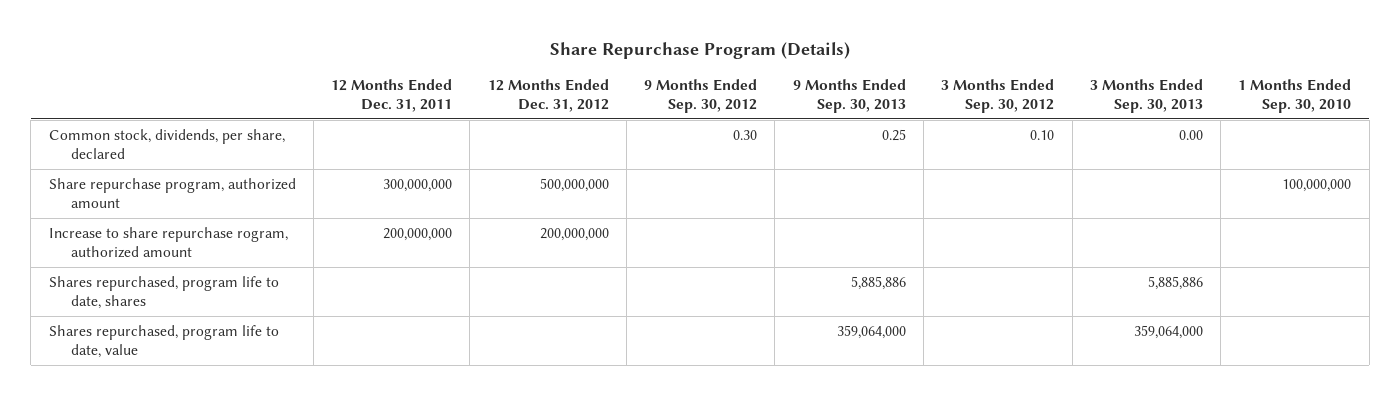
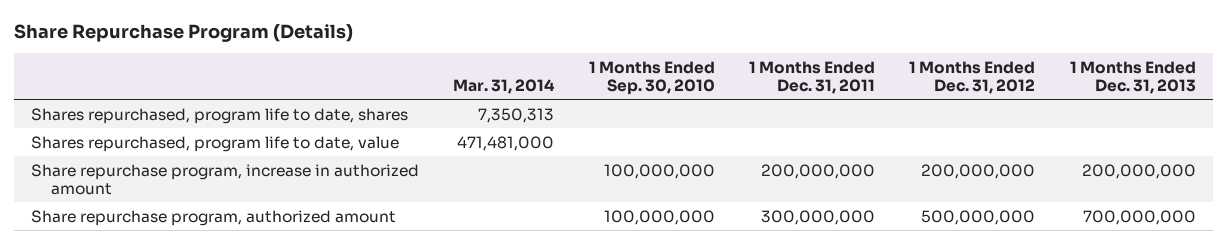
- | 12 Months Ended Dec. 31, 2011 | 12 Months Ended Dec. 31, 2012 | 9 Months Ended Sep. 30, 2012 | 9 Months Ended Sep. 30, 2013 | 3 Months Ended Sep. 30, 2012 | 3 Months Ended Sep. 30, 2013 | 1 Months Ended Sep. 30, 2010
+ | Mar. 31, 2014 | 1 Months Ended Sep. 30, 2010 | 1 Months Ended Dec. 31, 2011 | 1 Months Ended Dec. 31, 2012 | 1 Months Ended Dec. 31, 2013
- Common stock, dividends, per share, declared | | | 0.30 | 0.25 | 0.10 | 0.00 |
- Increase to share repurchase rogram, authorized amount | 200,000,000 | 200,000,000 | | | | |
+ Share repurchase program, increase in authorized amount | | 100,000,000 | 200,000,000 | 200,000,000 | 200,000,000
moved down: Share repurchase program, authorized amount | | 100,000,000 | 300,000,000 | 500,000,000 | 700,000,000

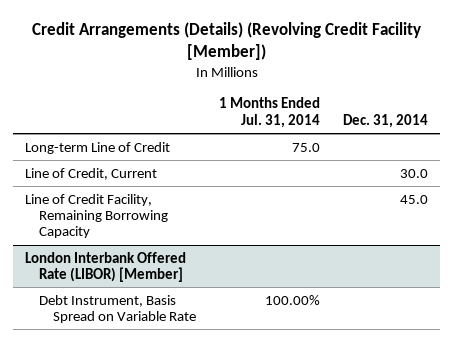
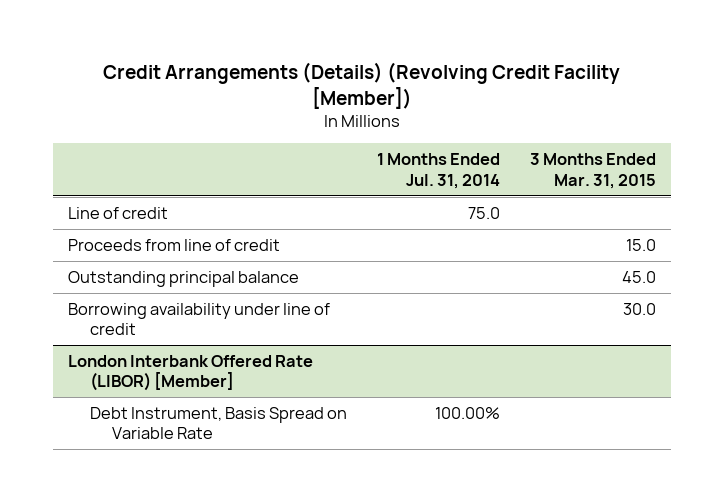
- | 1 Months Ended Jul. 31, 2014 | Dec. 31, 2014
+ | 1 Months Ended Jul. 31, 2014 | 3 Months Ended Mar. 31, 2015
- Long-term Line of Credit | 75.0 |
- Line of Credit, Current | | 30.0
- Line of Credit Facility, Remaining Borrowing Capacity | | 45.0
+ Line of credit | 75.0 |
+ Proceeds from line of credit | | 15.0
+ Outstanding principal balance | | 45.0
+ Borrowing availability under line of credit | | 30.0

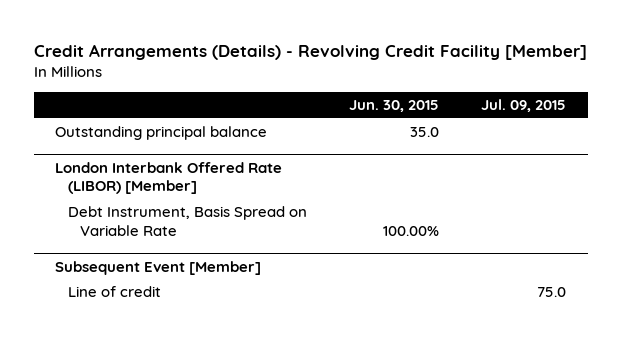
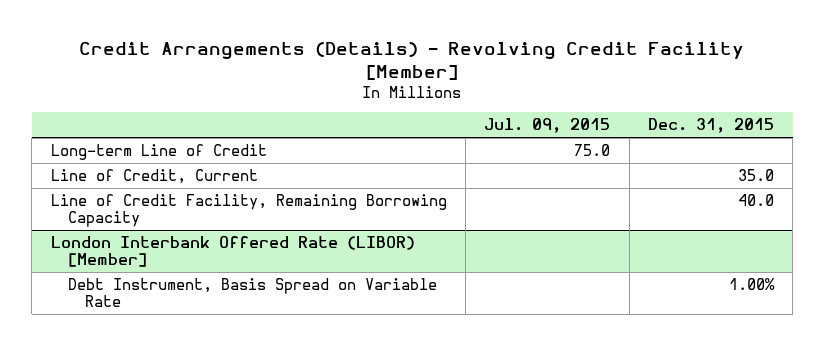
- | Jun. 30, 2015 | Jul. 09, 2015
+ | Jul. 09, 2015 | Dec. 31, 2015
- Outstanding principal balance | 35.0 |
+ Long-term Line of Credit | 75.0 |
+ Line of Credit, Current | | 35.0
+ Line of Credit Facility, Remaining Borrowing Capacity | | 40.0
- Subsequent Event [Member]
- Line of credit | | 75.0

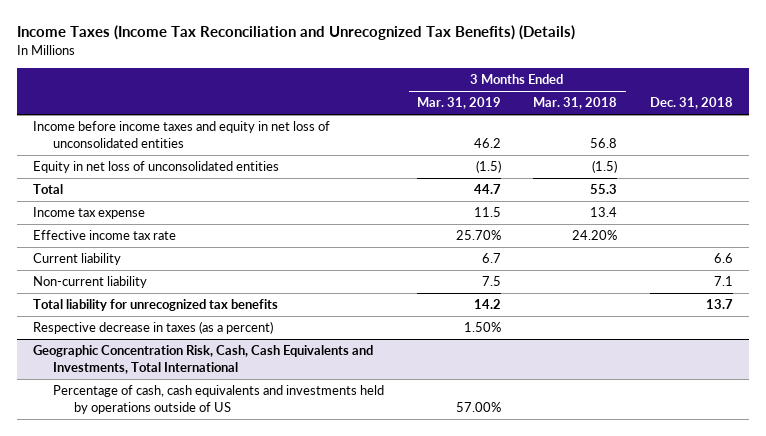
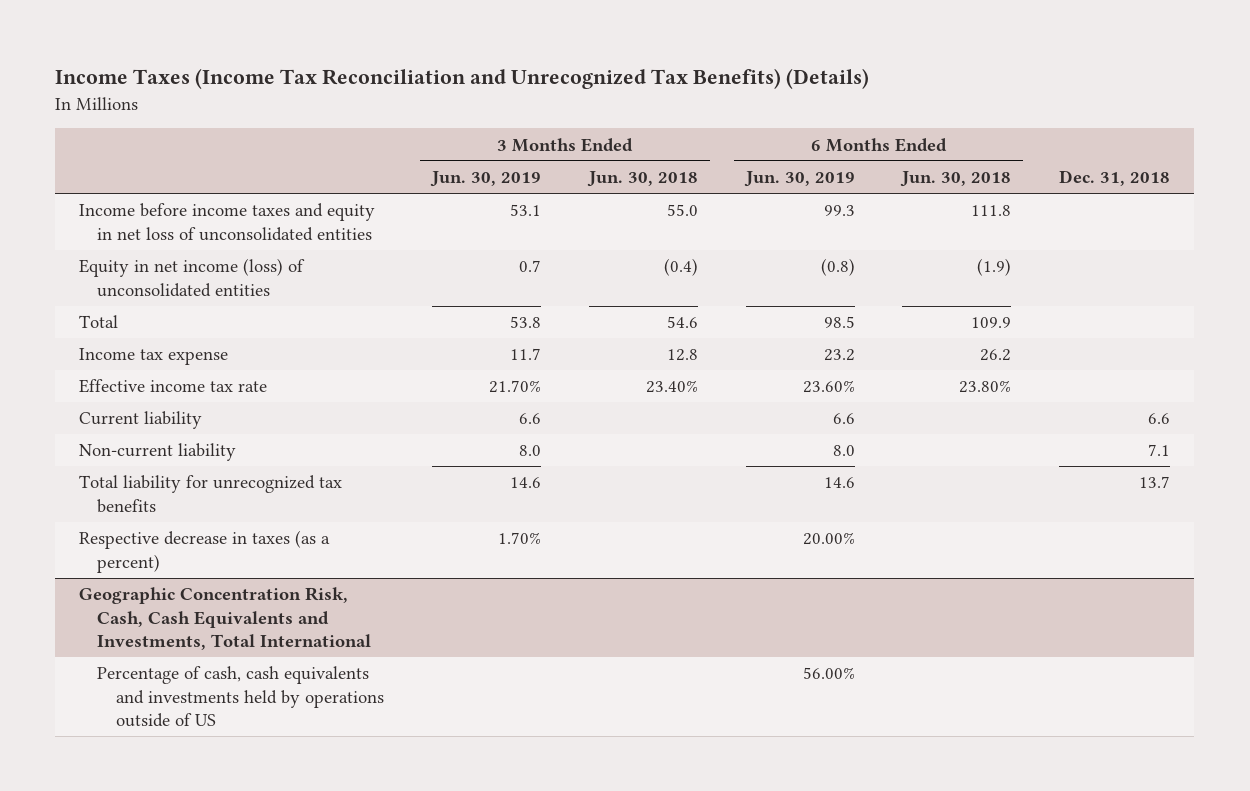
- | 3 Months Ended Mar. 31, 2019 | 3 Months Ended Mar. 31, 2018 | Dec. 31, 2018
+ | 3 Months Ended Jun. 30, 2019 | 3 Months Ended Jun. 30, 2018 | 6 Months Ended Jun. 30, 2019 | 6 Months Ended Jun. 30, 2018 | Dec. 31, 2018
- Equity in net loss of unconsolidated entities | (1.5) | (1.5) |
+ Equity in net income (loss) of unconsolidated entities | 0.7 | (0.4) | (0.8) | (1.9) |

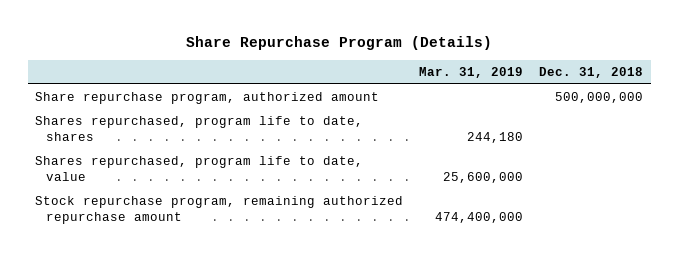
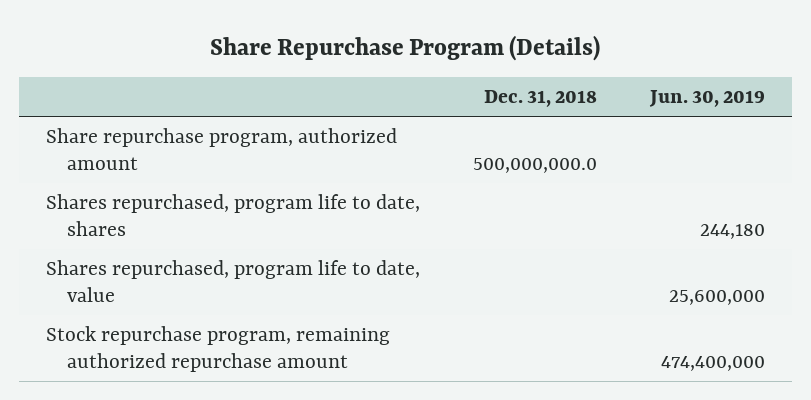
- | Mar. 31, 2019 | Dec. 31, 2018
+ | Dec. 31, 2018 | Jun. 30, 2019
- Share repurchase program, authorized amount | | 500,000,000
+ Share repurchase program, authorized amount | 500,000,000.0 |

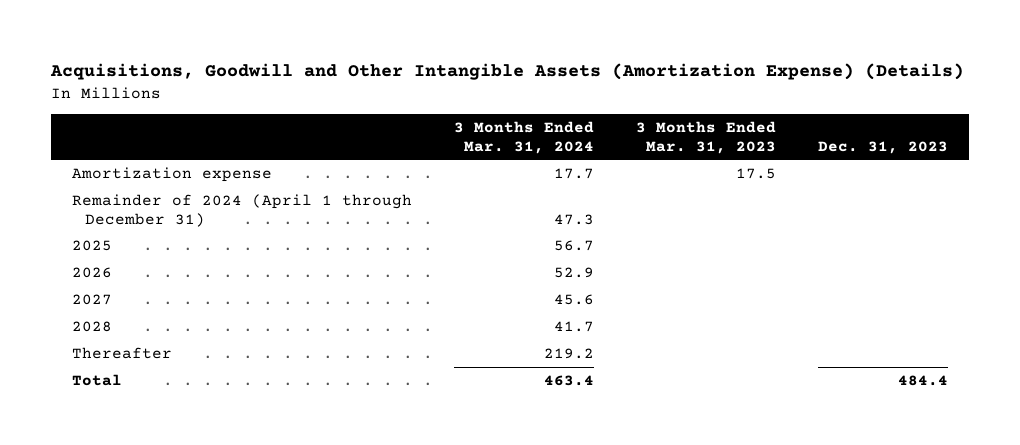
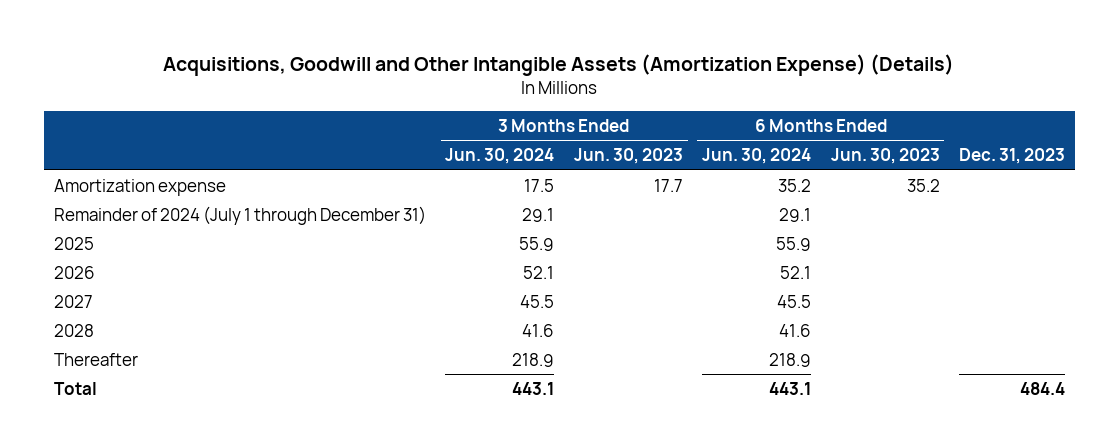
- | 3 Months Ended Mar. 31, 2024 | 3 Months Ended Mar. 31, 2023 | Dec. 31, 2023
+ | 3 Months Ended Jun. 30, 2024 | 3 Months Ended Jun. 30, 2023 | 6 Months Ended Jun. 30, 2024 | 6 Months Ended Jun. 30, 2023 | Dec. 31, 2023
- Remainder of 2024 (April 1 through December 31) | 47.3 | |
+ Remainder of 2024 (July 1 through December 31) | 29.1 | | 29.1 | |

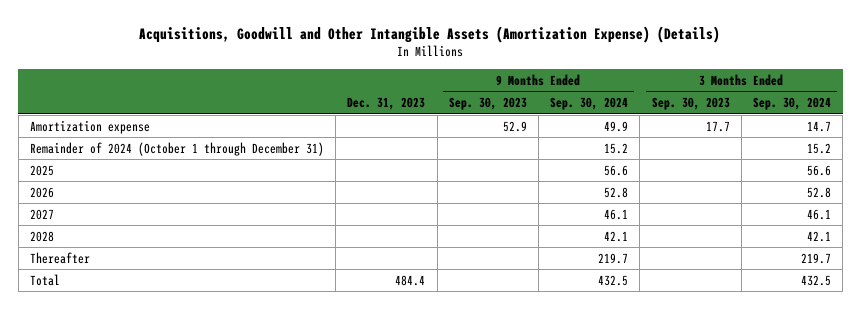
- | 3 Months Ended Jun. 30, 2024 | 3 Months Ended Jun. 30, 2023 | 6 Months Ended Jun. 30, 2024 | 6 Months Ended Jun. 30, 2023 | Dec. 31, 2023
+ | Dec. 31, 2023 | 9 Months Ended Sep. 30, 2023 | 9 Months Ended Sep. 30, 2024 | 3 Months Ended Sep. 30, 2023 | 3 Months Ended Sep. 30, 2024
- Remainder of 2024 (July 1 through December 31) | 29.1 | | 29.1 | |
+ Remainder of 2024 (October 1 through December 31) | | | 15.2 | | 15.2

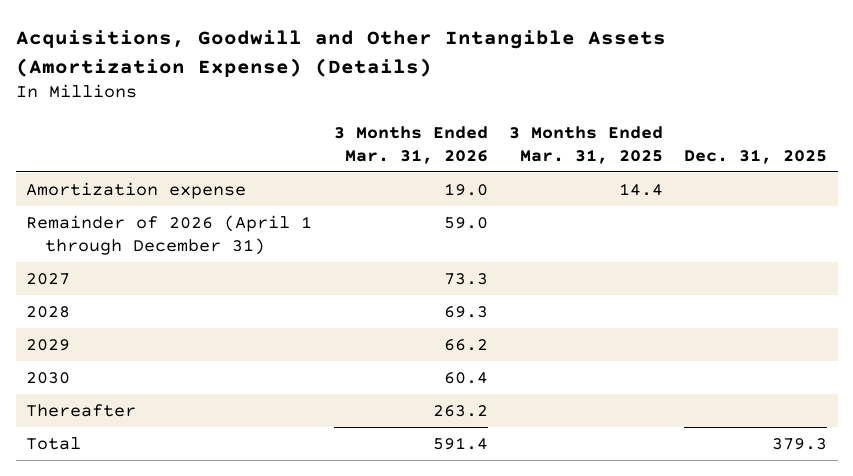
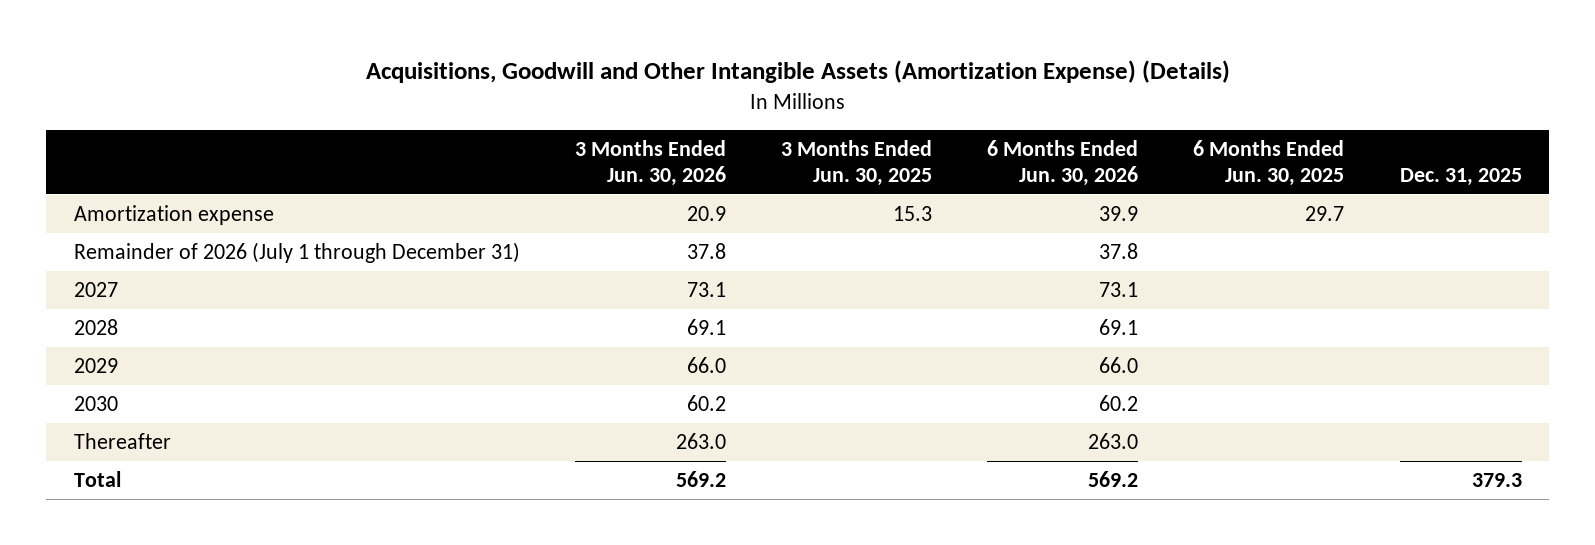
- | 3 Months Ended Mar. 31, 2026 | 3 Months Ended Mar. 31, 2025 | Dec. 31, 2025
+ | 3 Months Ended Jun. 30, 2026 | 3 Months Ended Jun. 30, 2025 | 6 Months Ended Jun. 30, 2026 | 6 Months Ended Jun. 30, 2025 | Dec. 31, 2025
- Remainder of 2026 (April 1 through December 31) | 59.0 | |
+ Remainder of 2026 (July 1 through December 31) | 37.8 | | 37.8 | |

